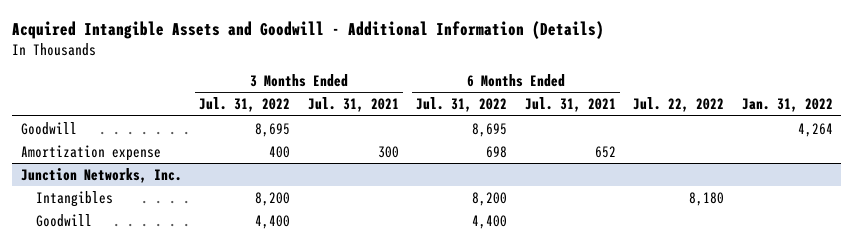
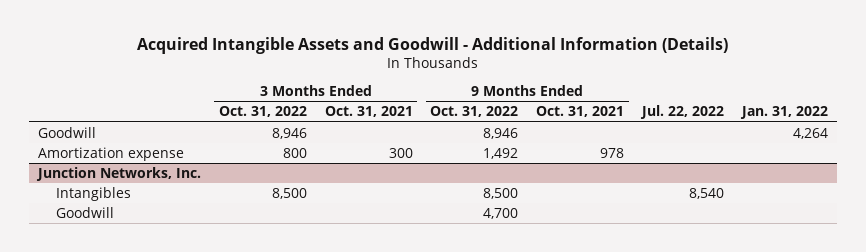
- | 3 Months Ended Jul. 31, 2022 | 3 Months Ended Jul. 31, 2021 | 6 Months Ended Jul. 31, 2022 | 6 Months Ended Jul. 31, 2021 | Jul. 22, 2022 | Jan. 31, 2022
+ | 3 Months Ended Oct. 31, 2022 | 3 Months Ended Oct. 31, 2021 | 9 Months Ended Oct. 31, 2022 | 9 Months Ended Oct. 31, 2021 | Jul. 22, 2022 | Jan. 31, 2022
@ Junction Networks, Inc.
- Intangibles | 8,200 | | 8,200 | | 8,180 |
+ Intangibles | 8,500 | | 8,500 | | 8,540 |

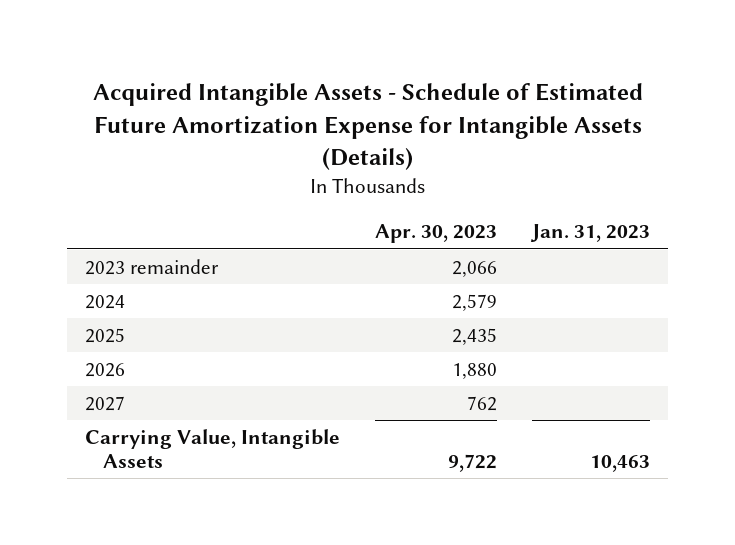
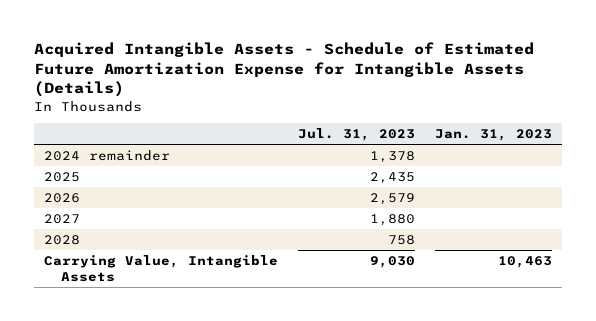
- | Apr. 30, 2023 | Jan. 31, 2023
+ | Jul. 31, 2023 | Jan. 31, 2023
- 2023 remainder | 2,066 |
- 2024 | 2,579 |
+ 2024 remainder | 1,378 |
+ 2028 | 758 |

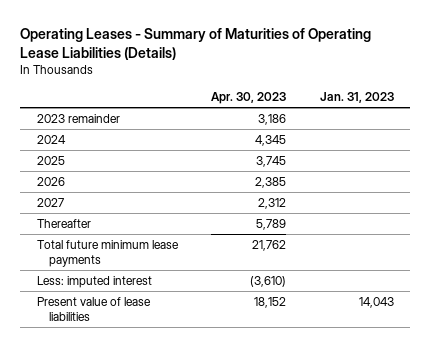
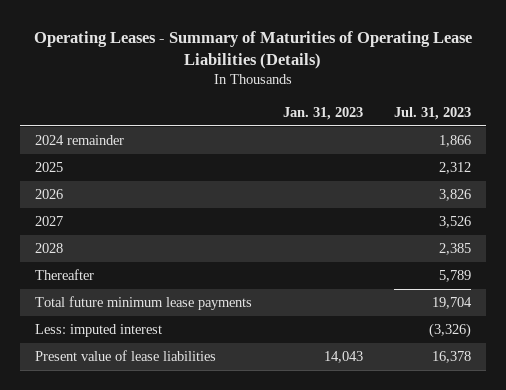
- | Apr. 30, 2023 | Jan. 31, 2023
+ | Jan. 31, 2023 | Jul. 31, 2023
- 2023 remainder | 3,186 |
- 2024 | 4,345 |
+ 2024 remainder | | 1,866
+ 2028 | | 2,385

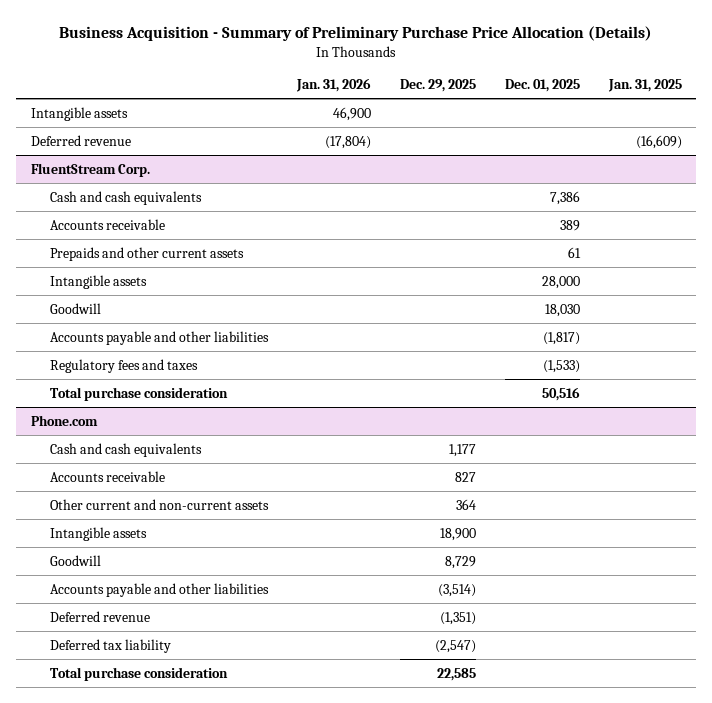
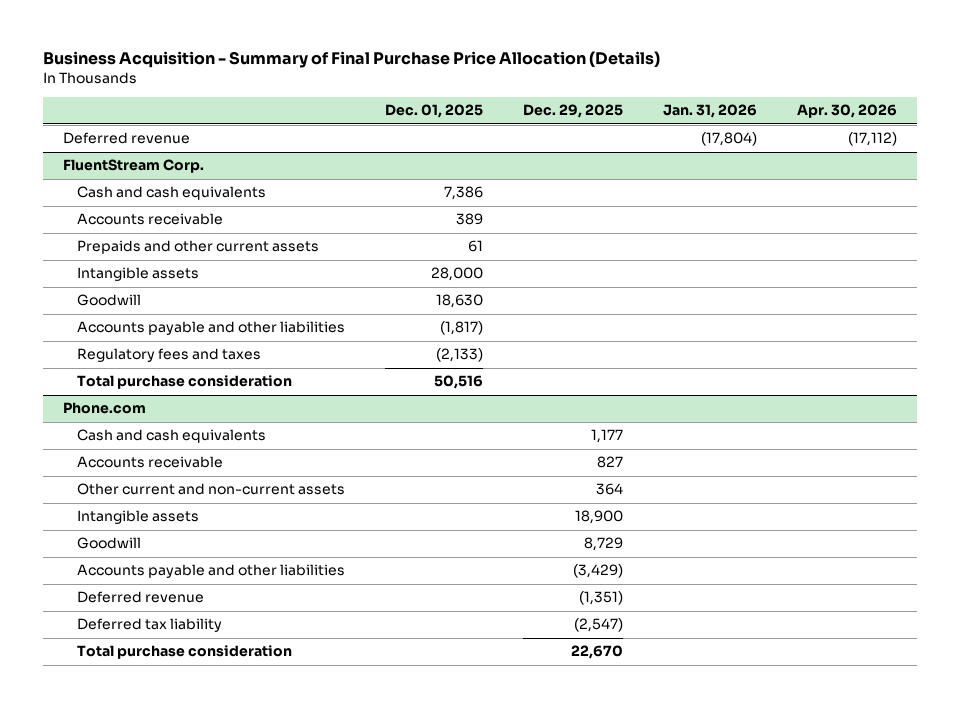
- Business Acquisition - Summary of Preliminary Purchase Price Allocation (Details)
+ Business Acquisition - Summary of Final Purchase Price Allocation (Details)
- | Jan. 31, 2026 | Dec. 29, 2025 | Dec. 01, 2025 | Jan. 31, 2025
+ | Dec. 01, 2025 | Dec. 29, 2025 | Jan. 31, 2026 | Apr. 30, 2026
- Intangible assets | 46,900 | | |
@ FluentStream Corp.
- Goodwill | | | 18,030 |
+ Goodwill | 18,630 | | |
- Regulatory fees and taxes | | | (1,533) |
+ Regulatory fees and taxes | (2,133) | | |
@ Phone.com
- Accounts payable and other liabilities | | (3,514) | |
+ Accounts payable and other liabilities | | (3,429) | |
- Total purchase consideration | | 22,585 | |
+ Total purchase consideration | | 22,670 | |

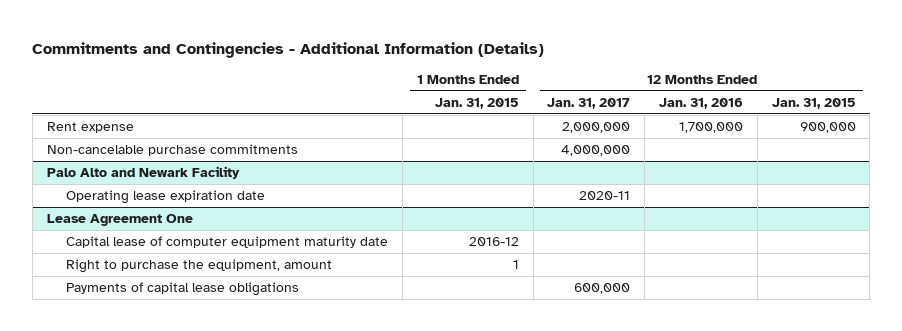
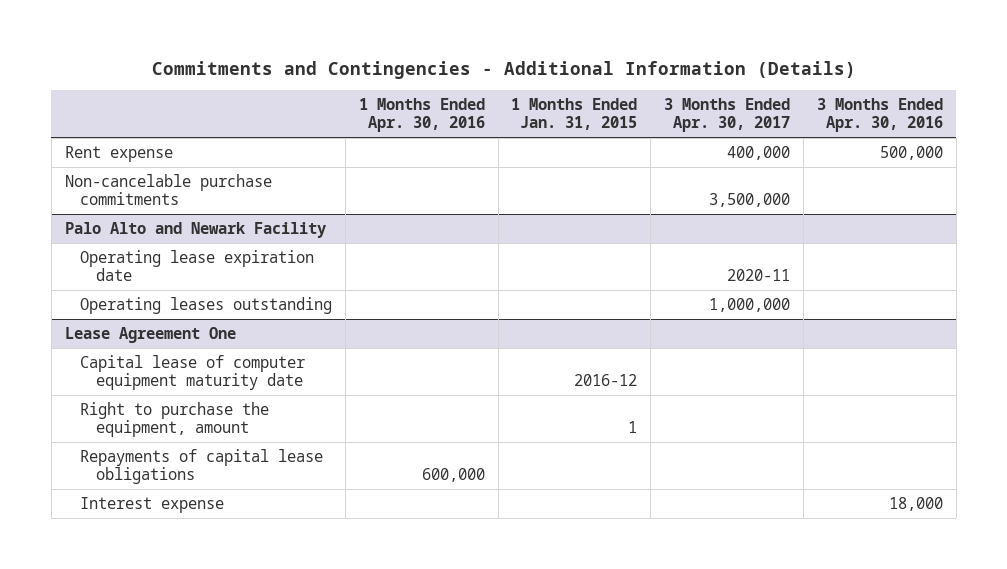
- | 1 Months Ended Jan. 31, 2015 | 12 Months Ended Jan. 31, 2017 | 12 Months Ended Jan. 31, 2016 | 12 Months Ended Jan. 31, 2015
+ | 1 Months Ended Apr. 30, 2016 | 1 Months Ended Jan. 31, 2015 | 3 Months Ended Apr. 30, 2017 | 3 Months Ended Apr. 30, 2016
@ Palo Alto and Newark Facility
+ Operating leases outstanding | | | 1,000,000 |
@ Lease Agreement One
- Payments of capital lease obligations | | 600,000 | |
+ Repayments of capital lease obligations | 600,000 | | |
+ Interest expense | | | | 18,000

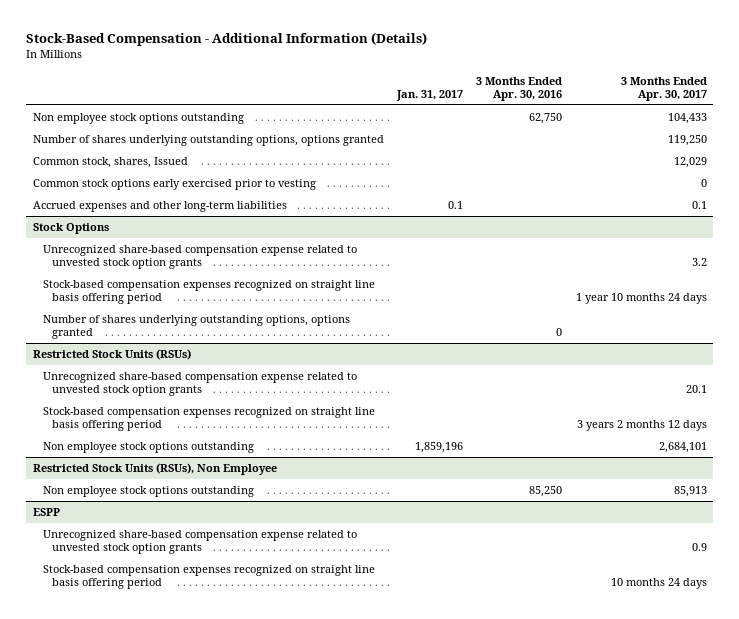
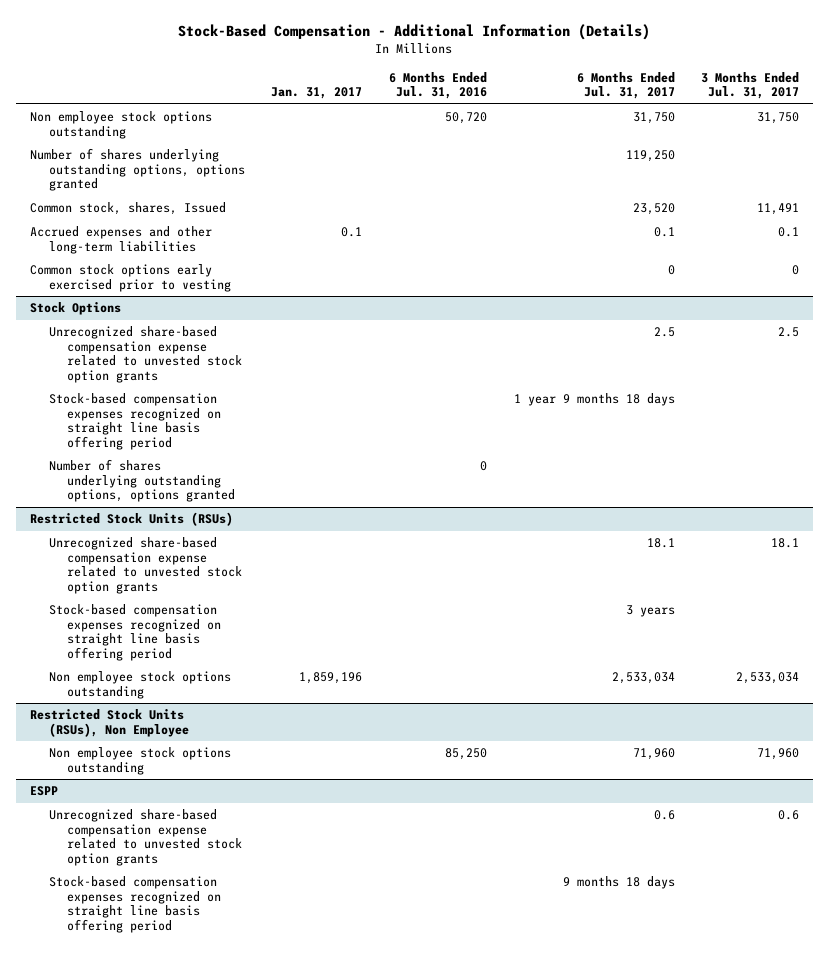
- | Jan. 31, 2017 | 3 Months Ended Apr. 30, 2016 | 3 Months Ended Apr. 30, 2017
+ | Jan. 31, 2017 | 6 Months Ended Jul. 31, 2016 | 6 Months Ended Jul. 31, 2017 | 3 Months Ended Jul. 31, 2017
moved down: Common stock options early exercised prior to vesting | | | 0 | 0

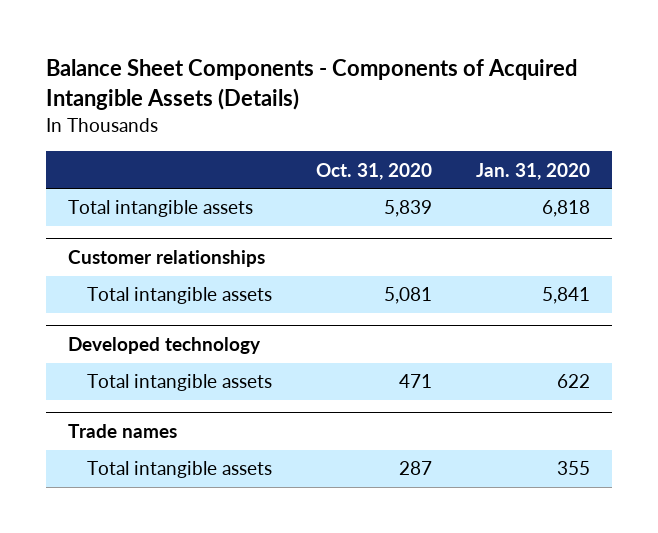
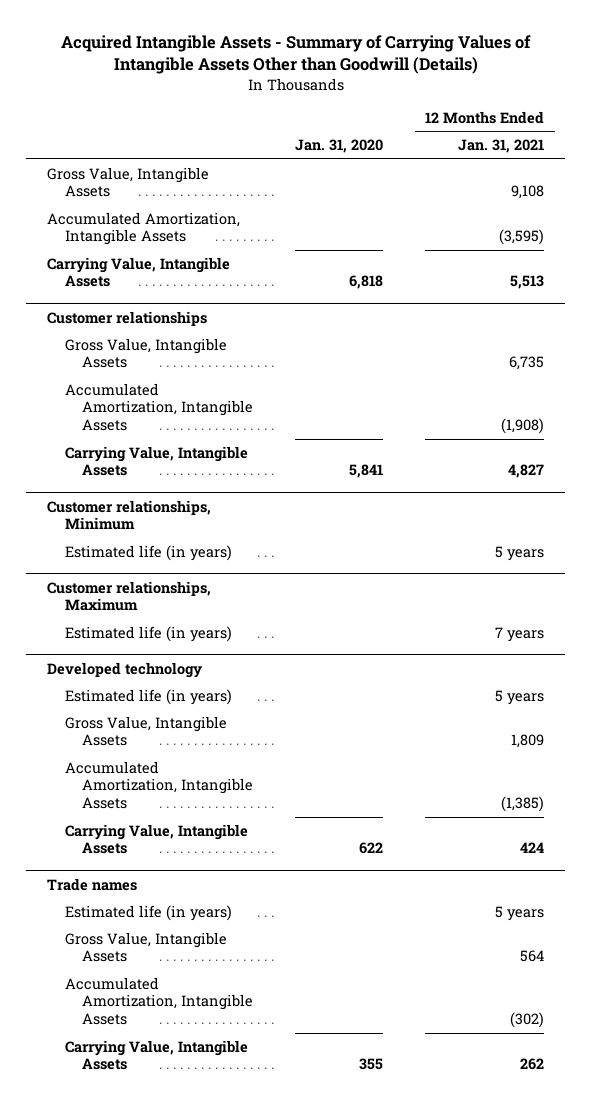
- Balance Sheet Components - Components of Acquired Intangible Assets (Details)
+ Acquired Intangible Assets - Summary of Carrying Values of Intangible Assets Other than Goodwill (Details)
- | Oct. 31, 2020 | Jan. 31, 2020
+ | Jan. 31, 2020 | 12 Months Ended Jan. 31, 2021
- Total intangible assets | 5,839 | 6,818
+ Gross Value, Intangible Assets | | 9,108
+ Accumulated Amortization, Intangible Assets | | (3,595)
+ Carrying Value, Intangible Assets | 6,818 | 5,513
@ Customer relationships
- Total intangible assets | 5,081 | 5,841
+ Gross Value, Intangible Assets | | 6,735
+ Accumulated Amortization, Intangible Assets | | (1,908)
+ Carrying Value, Intangible Assets | 5,841 | 4,827
+ Customer relationships, Minimum
+ Estimated life (in years) | | 5 years
+ Customer relationships, Maximum
+ Estimated life (in years) | | 7 years
@ Developed technology
- Total intangible assets | 471 | 622
+ Estimated life (in years) | | 5 years
+ Gross Value, Intangible Assets | | 1,809
+ Accumulated Amortization, Intangible Assets | | (1,385)
+ Carrying Value, Intangible Assets | 622 | 424
@ Trade names
- Total intangible assets | 287 | 355
+ Estimated life (in years) | | 5 years
+ Gross Value, Intangible Assets | | 564
+ Accumulated Amortization, Intangible Assets | | (302)
+ Carrying Value, Intangible Assets | 355 | 262

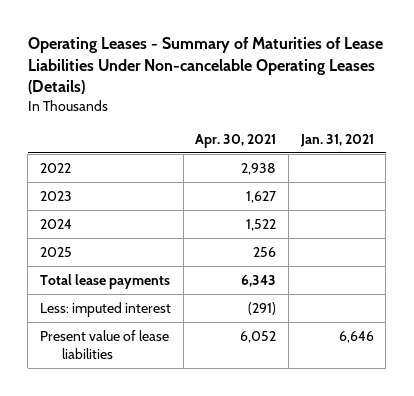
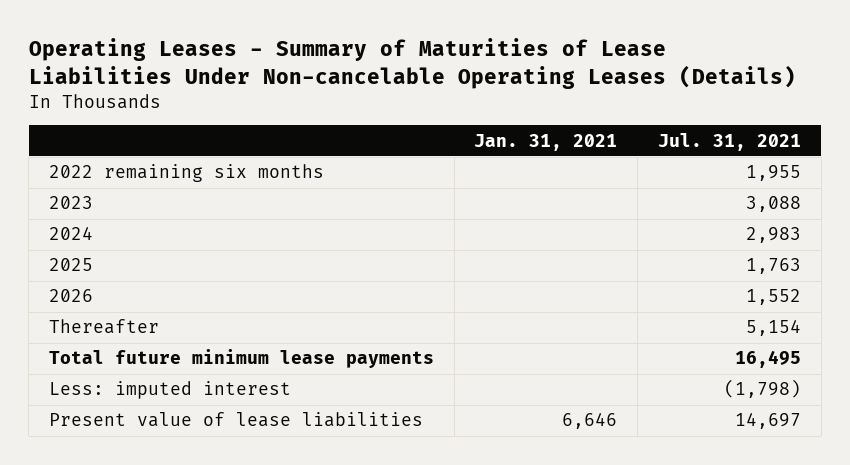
- | Apr. 30, 2021 | Jan. 31, 2021
+ | Jan. 31, 2021 | Jul. 31, 2021
- 2022 | 2,938 |
+ 2022 remaining six months | | 1,955
- Total lease payments | 6,343 |
+ 2026 | | 1,552
+ Thereafter | | 5,154
+ Total future minimum lease payments | | 16,495

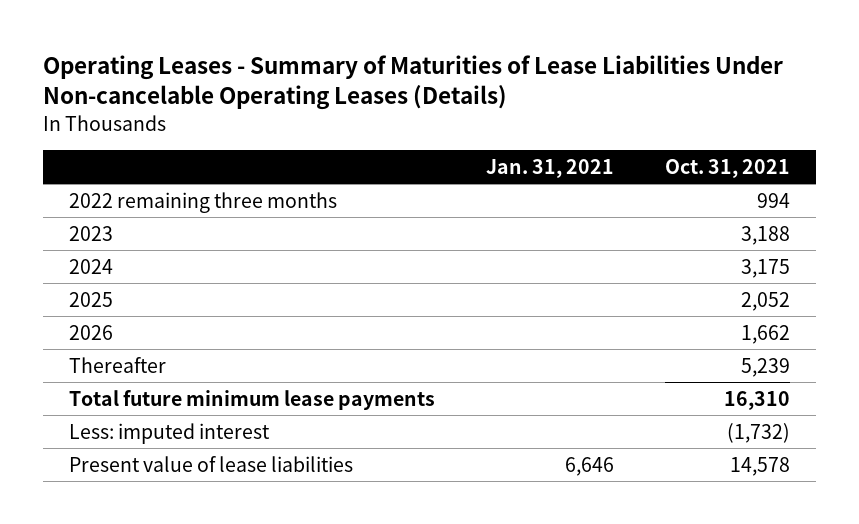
- | Jan. 31, 2021 | Jul. 31, 2021
+ | Jan. 31, 2021 | Oct. 31, 2021
- 2022 remaining six months | | 1,955
+ 2022 remaining three months | | 994

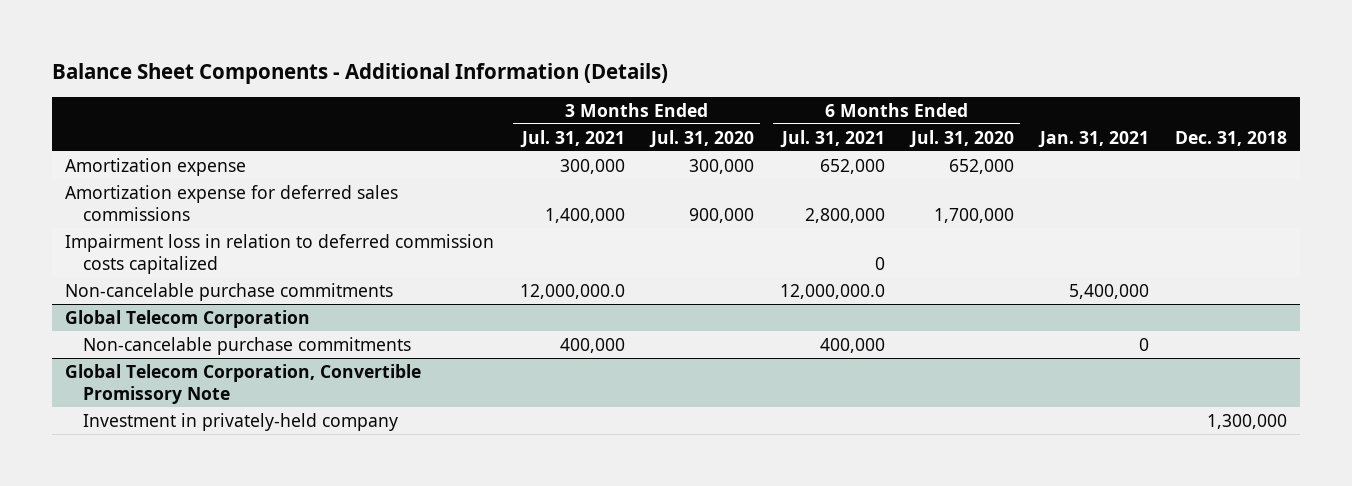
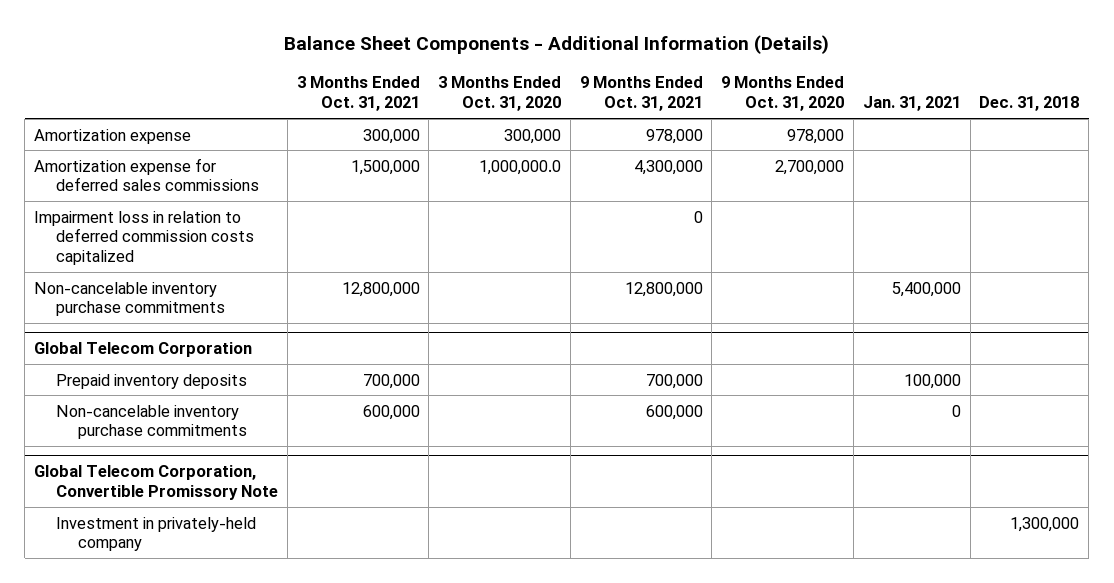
- | 3 Months Ended Jul. 31, 2021 | 3 Months Ended Jul. 31, 2020 | 6 Months Ended Jul. 31, 2021 | 6 Months Ended Jul. 31, 2020 | Jan. 31, 2021 | Dec. 31, 2018
+ | 3 Months Ended Oct. 31, 2021 | 3 Months Ended Oct. 31, 2020 | 9 Months Ended Oct. 31, 2021 | 9 Months Ended Oct. 31, 2020 | Jan. 31, 2021 | Dec. 31, 2018
- Non-cancelable purchase commitments | 12,000,000.0 | | 12,000,000.0 | | 5,400,000 |
+ Non-cancelable inventory purchase commitments | 12,800,000 | | 12,800,000 | | 5,400,000 |
@ Global Telecom Corporation
- Non-cancelable purchase commitments | 400,000 | | 400,000 | | 0 |
+ Prepaid inventory deposits | 700,000 | | 700,000 | | 100,000 |
+ Non-cancelable inventory purchase commitments | 600,000 | | 600,000 | | 0 |

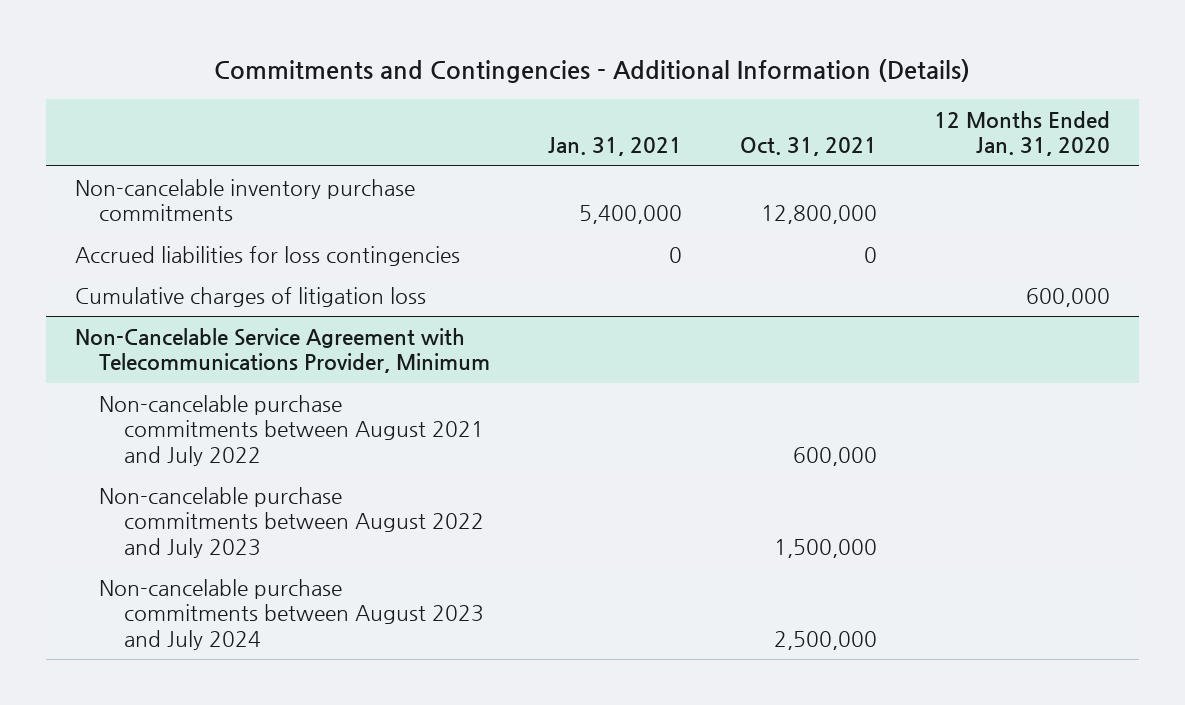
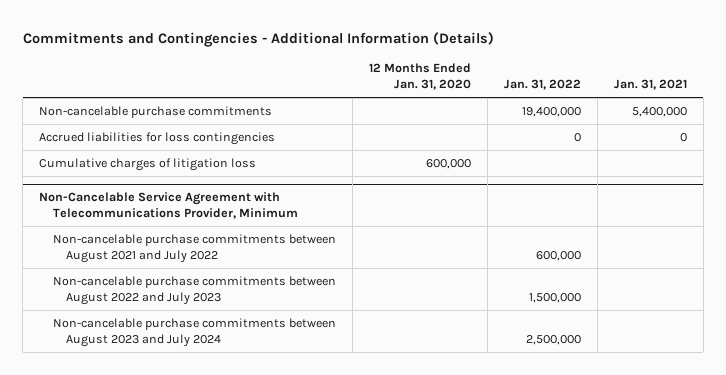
- | Jan. 31, 2021 | Oct. 31, 2021 | 12 Months Ended Jan. 31, 2020
+ | 12 Months Ended Jan. 31, 2020 | Jan. 31, 2022 | Jan. 31, 2021
- Non-cancelable inventory purchase commitments | 5,400,000 | 12,800,000 |
+ Non-cancelable purchase commitments | | 19,400,000 | 5,400,000

